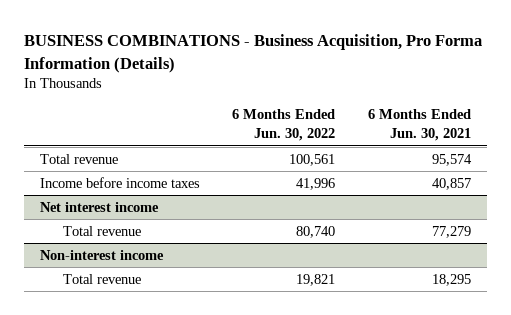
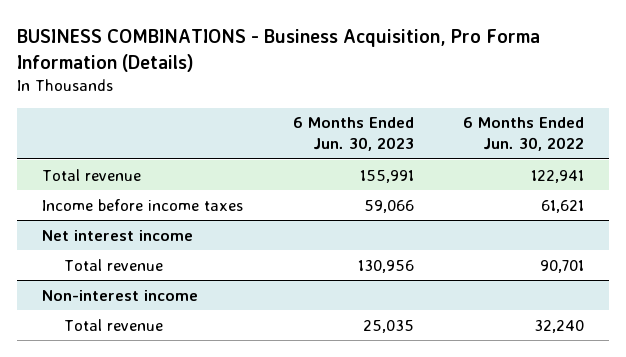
- | 6 Months Ended Jun. 30, 2022 | 6 Months Ended Jun. 30, 2021
+ | 6 Months Ended Jun. 30, 2023 | 6 Months Ended Jun. 30, 2022
- Total revenue | 100,561 | 95,574
- Income before income taxes | 41,996 | 40,857
+ Total revenue | 155,991 | 122,941
+ Income before income taxes | 59,066 | 61,621
@ Net interest income
- Total revenue | 80,740 | 77,279
+ Total revenue | 130,956 | 90,701
@ Non-interest income
- Total revenue | 19,821 | 18,295
+ Total revenue | 25,035 | 32,240

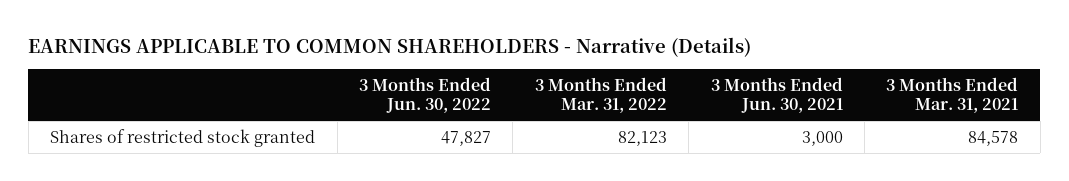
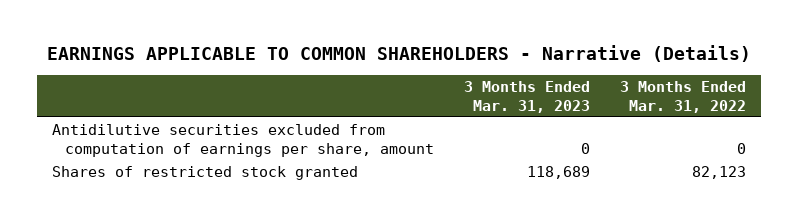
- | 3 Months Ended Jun. 30, 2022 | 3 Months Ended Mar. 31, 2022 | 3 Months Ended Jun. 30, 2021 | 3 Months Ended Mar. 31, 2021
+ | 3 Months Ended Mar. 31, 2023 | 3 Months Ended Mar. 31, 2022
+ Antidilutive securities excluded from computation of earnings per share, amount | 0 | 0

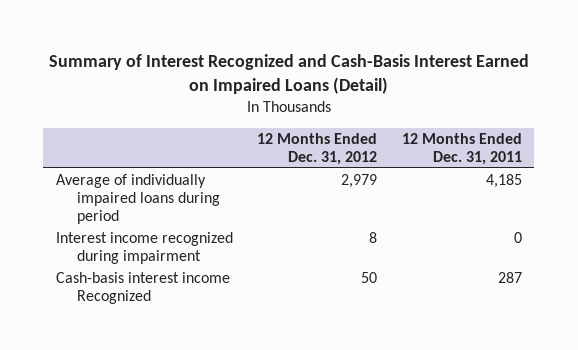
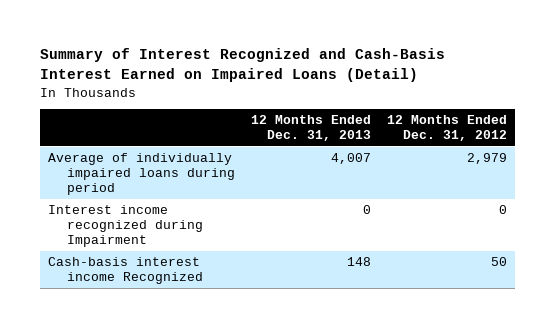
- | 12 Months Ended Dec. 31, 2012 | 12 Months Ended Dec. 31, 2011
+ | 12 Months Ended Dec. 31, 2013 | 12 Months Ended Dec. 31, 2012
- Interest income recognized during impairment | 8 | 0
+ Interest income recognized during Impairment | 0 | 0

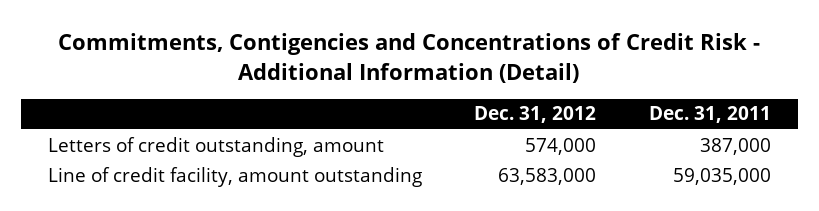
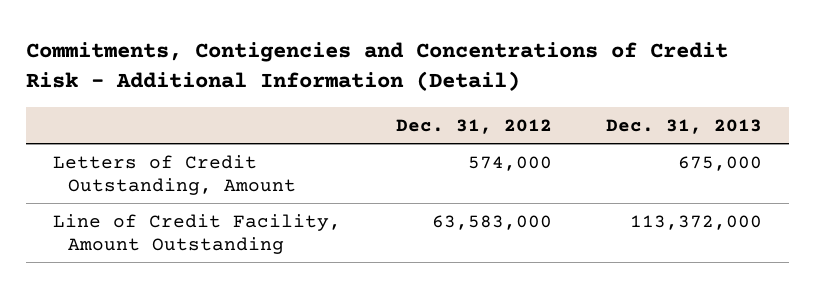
- | Dec. 31, 2012 | Dec. 31, 2011
+ | Dec. 31, 2012 | Dec. 31, 2013
- Letters of credit outstanding, amount | 574,000 | 387,000
- Line of credit facility, amount outstanding | 63,583,000 | 59,035,000
+ Letters of Credit Outstanding, Amount | 574,000 | 675,000
+ Line of Credit Facility, Amount Outstanding | 63,583,000 | 113,372,000

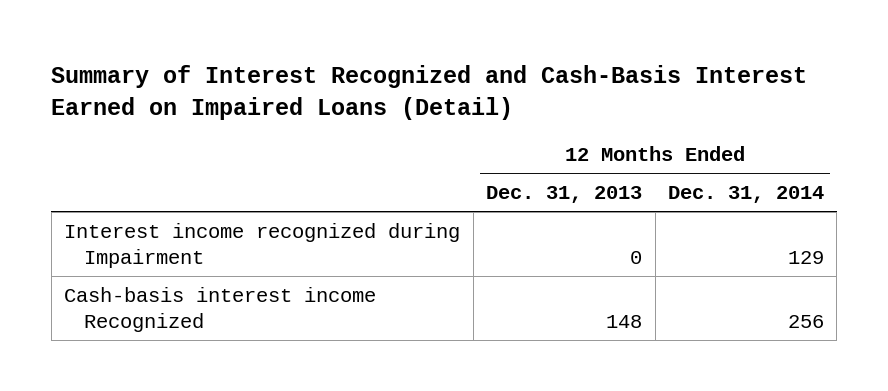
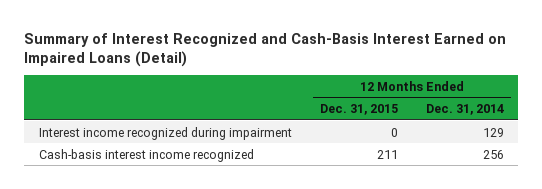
- | 12 Months Ended Dec. 31, 2013 | 12 Months Ended Dec. 31, 2014
+ | 12 Months Ended Dec. 31, 2015 | 12 Months Ended Dec. 31, 2014
- Interest income recognized during Impairment | 0 | 129
- Cash-basis interest income Recognized | 148 | 256
+ Interest income recognized during impairment | 0 | 129
+ Cash-basis interest income recognized | 211 | 256

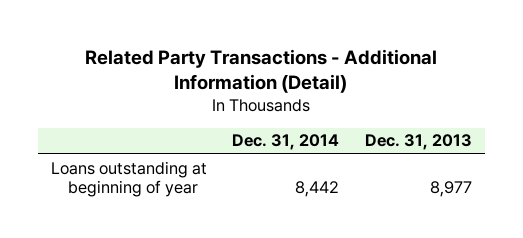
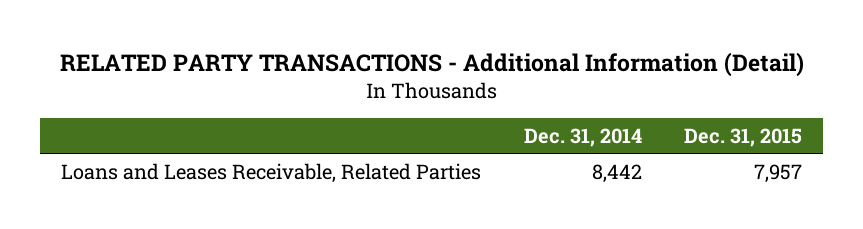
- Related Party Transactions - Additional Information (Detail)
+ RELATED PARTY TRANSACTIONS - Additional Information (Detail)
- | Dec. 31, 2014 | Dec. 31, 2013
+ | Dec. 31, 2014 | Dec. 31, 2015
- Loans outstanding at beginning of year | 8,442 | 8,977
+ Loans and Leases Receivable, Related Parties | 8,442 | 7,957

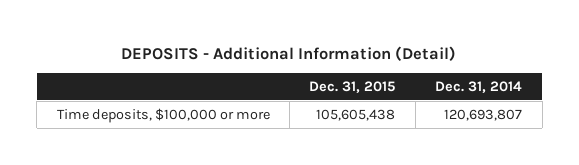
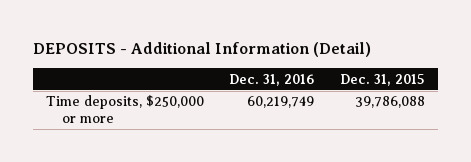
- | Dec. 31, 2015 | Dec. 31, 2014
+ | Dec. 31, 2016 | Dec. 31, 2015
- Time deposits, $100,000 or more | 105,605,438 | 120,693,807
+ Time deposits, $250,000 or more | 60,219,749 | 39,786,088

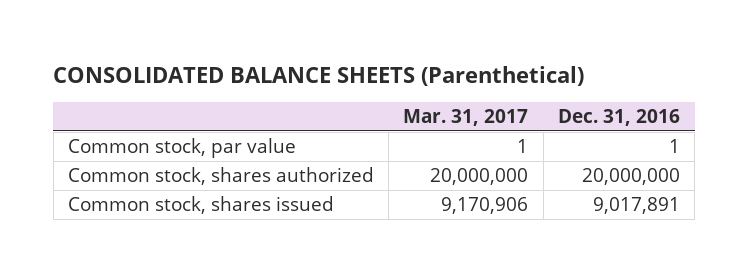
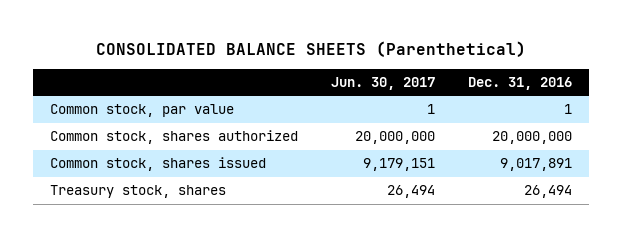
- | Mar. 31, 2017 | Dec. 31, 2016
+ | Jun. 30, 2017 | Dec. 31, 2016
+ Treasury stock, shares | 26,494 | 26,494

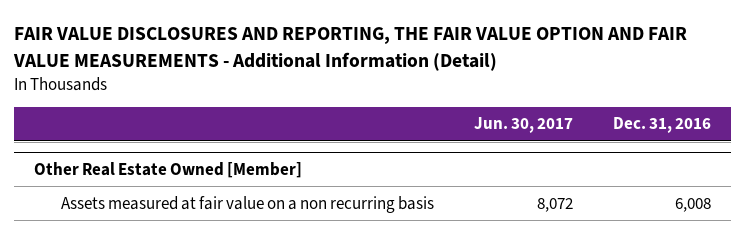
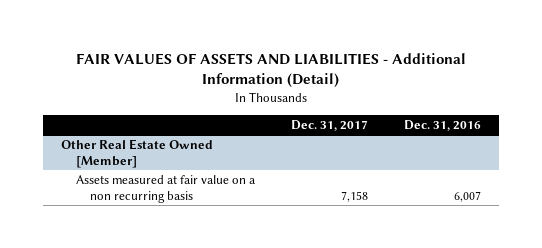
- FAIR VALUE DISCLOSURES AND REPORTING, THE FAIR VALUE OPTION AND FAIR VALUE MEASUREMENTS - Additional Information (Detail)
+ FAIR VALUES OF ASSETS AND LIABILITIES - Additional Information (Detail)
- | Jun. 30, 2017 | Dec. 31, 2016
+ | Dec. 31, 2017 | Dec. 31, 2016
@ Other Real Estate Owned [Member]
- Assets measured at fair value on a non recurring basis | 8,072 | 6,008
+ Assets measured at fair value on a non recurring basis | 7,158 | 6,007

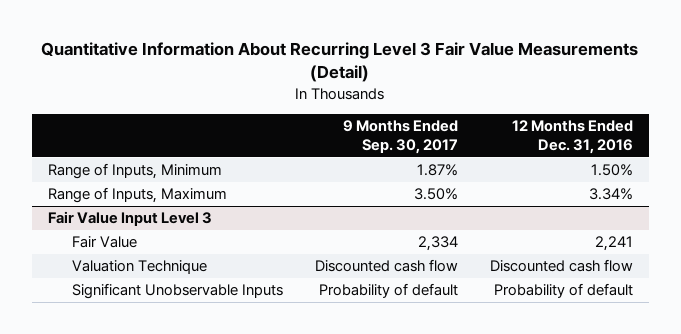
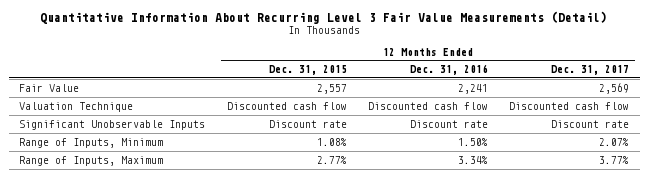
- | 9 Months Ended Sep. 30, 2017 | 12 Months Ended Dec. 31, 2016
+ | 12 Months Ended Dec. 31, 2015 | 12 Months Ended Dec. 31, 2016 | 12 Months Ended Dec. 31, 2017
- Fair Value Input Level 3
- Significant Unobservable Inputs | Probability of default | Probability of default
+ Significant Unobservable Inputs | Discount rate | Discount rate | Discount rate
moved down: Range of Inputs, Minimum | 1.08% | 1.50% | 2.07%
moved down: Range of Inputs, Maximum | 2.77% | 3.34% | 3.77%

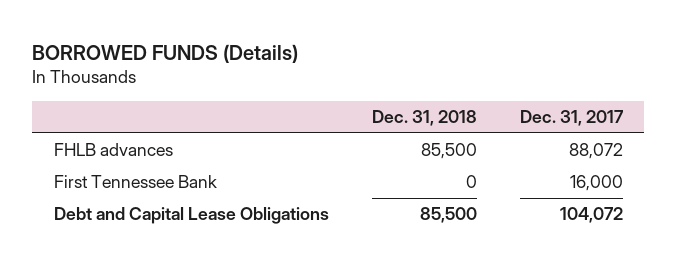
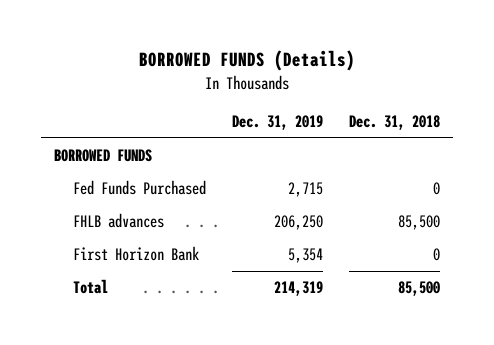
- | Dec. 31, 2018 | Dec. 31, 2017
+ | Dec. 31, 2019 | Dec. 31, 2018
+ BORROWED FUNDS
+ Fed Funds Purchased | 2,715 | 0
- First Tennessee Bank | 0 | 16,000
- Debt and Capital Lease Obligations | 85,500 | 104,072
+ First Horizon Bank | 5,354 | 0
+ Total | 214,319 | 85,500

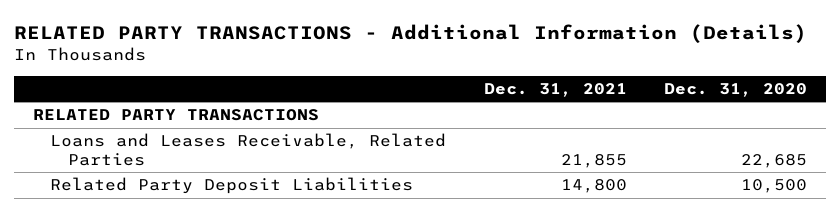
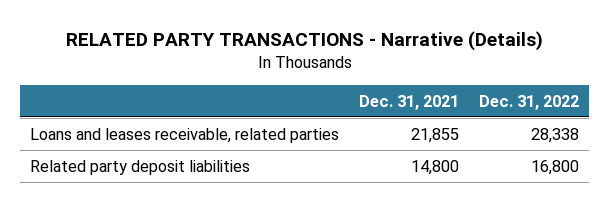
- RELATED PARTY TRANSACTIONS - Additional Information (Details)
+ RELATED PARTY TRANSACTIONS - Narrative (Details)
- | Dec. 31, 2021 | Dec. 31, 2020
+ | Dec. 31, 2021 | Dec. 31, 2022
- RELATED PARTY TRANSACTIONS
- Loans and Leases Receivable, Related Parties | 21,855 | 22,685
- Related Party Deposit Liabilities | 14,800 | 10,500
+ Loans and leases receivable, related parties | 21,855 | 28,338
+ Related party deposit liabilities | 14,800 | 16,800

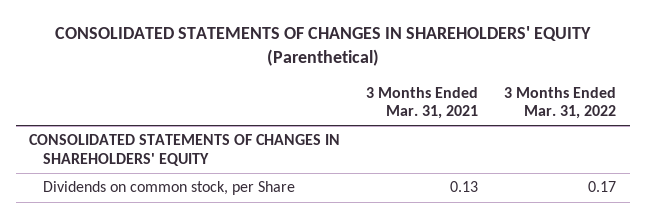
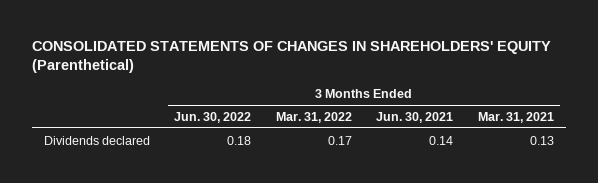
- | 3 Months Ended Mar. 31, 2021 | 3 Months Ended Mar. 31, 2022
+ | 3 Months Ended Jun. 30, 2022 | 3 Months Ended Mar. 31, 2022 | 3 Months Ended Jun. 30, 2021 | 3 Months Ended Mar. 31, 2021
- CONSOLIDATED STATEMENTS OF CHANGES IN SHAREHOLDERS' EQUITY
- Dividends on common stock, per Share | 0.13 | 0.17
+ Dividends declared | 0.18 | 0.17 | 0.14 | 0.13

